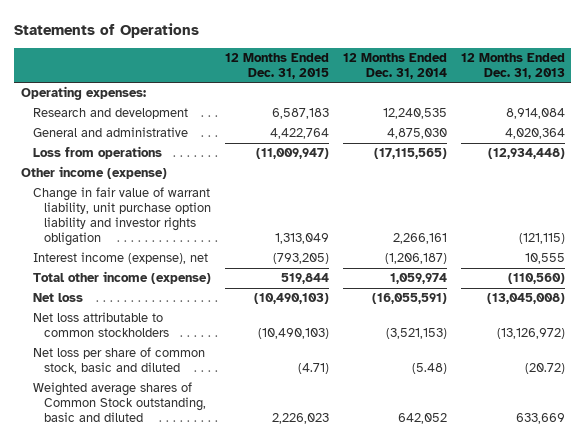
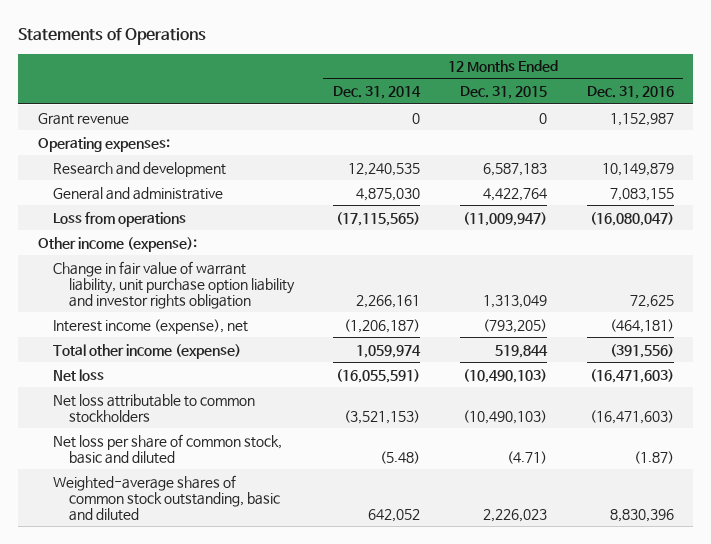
- | 12 Months Ended Dec. 31, 2015 | 12 Months Ended Dec. 31, 2014 | 12 Months Ended Dec. 31, 2013
+ | 12 Months Ended Dec. 31, 2014 | 12 Months Ended Dec. 31, 2015 | 12 Months Ended Dec. 31, 2016
+ Grant revenue | 0 | 0 | 1,152,987
- Other income (expense)
+ Other income (expense):
- Weighted average shares of Common Stock outstanding, basic and diluted | 2,226,023 | 642,052 | 633,669
+ Weighted-average shares of common stock outstanding, basic and diluted | 642,052 | 2,226,023 | 8,830,396

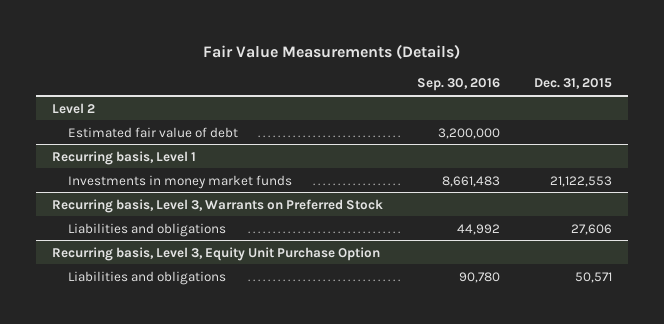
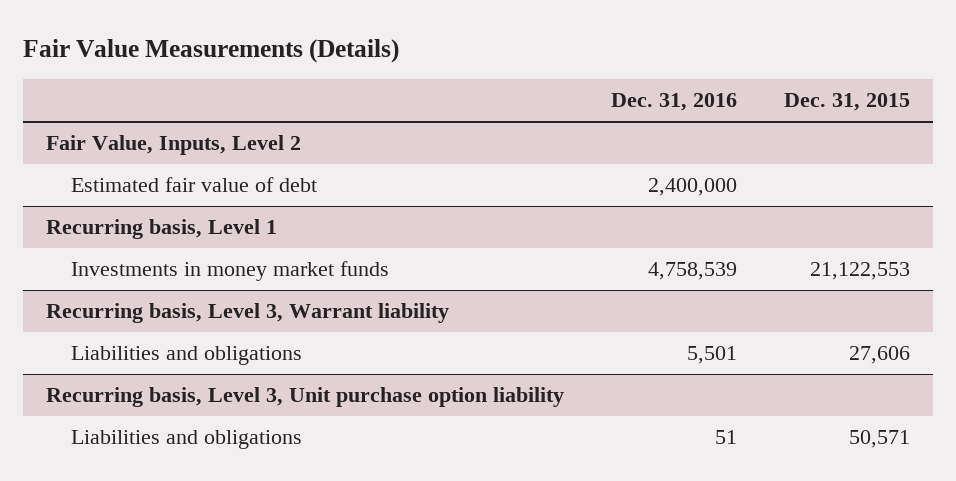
- | Sep. 30, 2016 | Dec. 31, 2015
+ | Dec. 31, 2016 | Dec. 31, 2015
- Level 2
+ Fair Value, Inputs, Level 2
- Recurring basis, Level 3, Warrants on Preferred Stock
+ Recurring basis, Level 3, Warrant liability
- Recurring basis, Level 3, Equity Unit Purchase Option
+ Recurring basis, Level 3, Unit purchase option liability

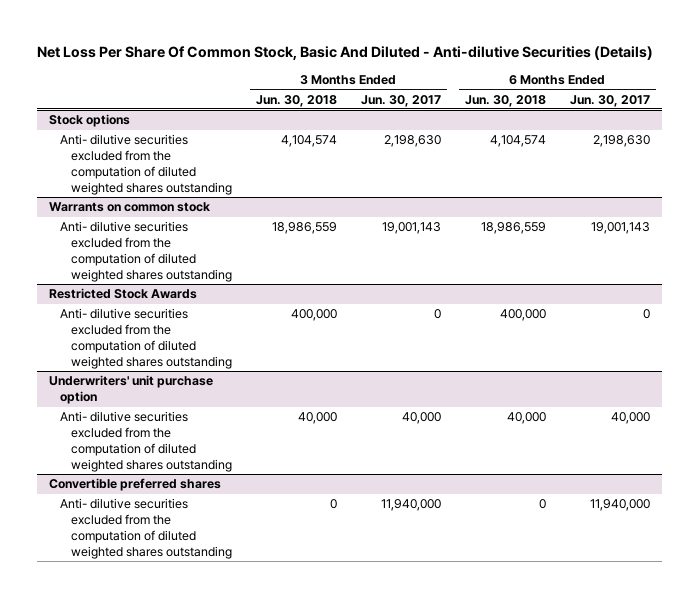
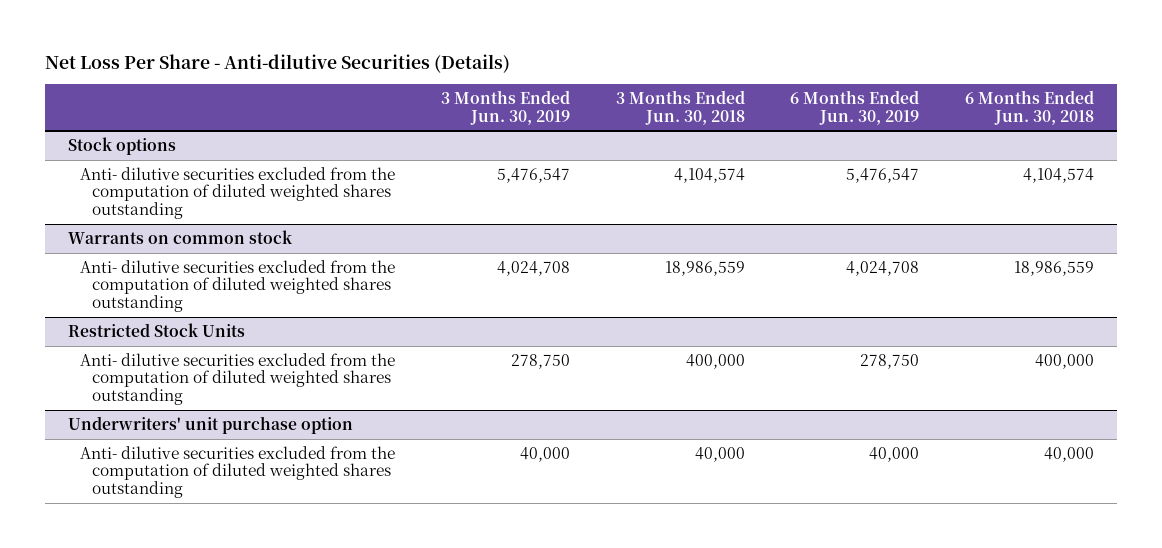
- Net Loss Per Share Of Common Stock, Basic And Diluted - Anti-dilutive Securities (Details)
+ Net Loss Per Share - Anti-dilutive Securities (Details)
- | 3 Months Ended Jun. 30, 2018 | 3 Months Ended Jun. 30, 2017 | 6 Months Ended Jun. 30, 2018 | 6 Months Ended Jun. 30, 2017
+ | 3 Months Ended Jun. 30, 2019 | 3 Months Ended Jun. 30, 2018 | 6 Months Ended Jun. 30, 2019 | 6 Months Ended Jun. 30, 2018
- Restricted Stock Awards
+ Restricted Stock Units
- Convertible preferred shares
- Anti- dilutive securities excluded from the computation of diluted weighted shares outstanding | 0 | 11,940,000 | 0 | 11,940,000

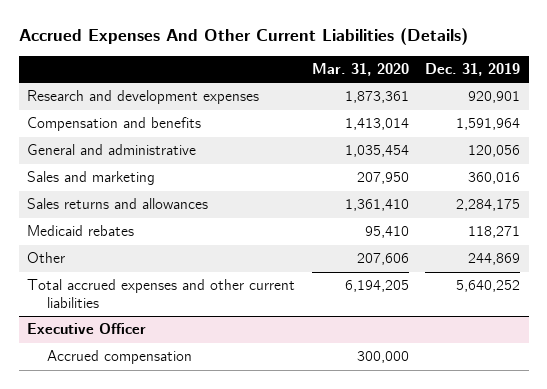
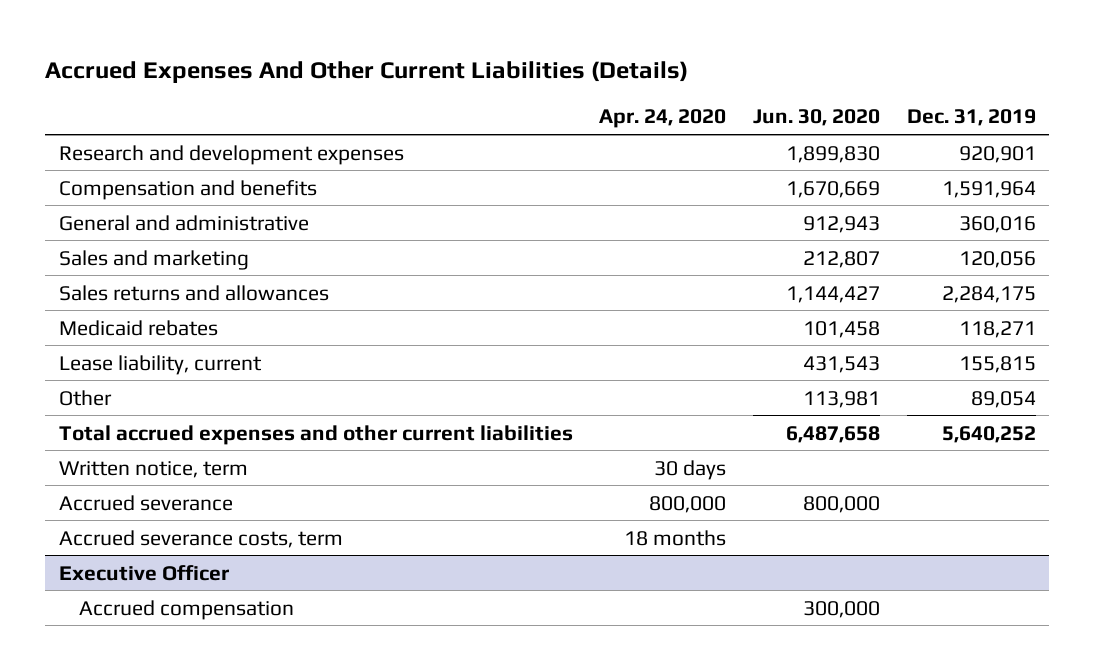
- | Mar. 31, 2020 | Dec. 31, 2019
+ | Apr. 24, 2020 | Jun. 30, 2020 | Dec. 31, 2019
- General and administrative | 1,035,454 | 120,056
- Sales and marketing | 207,950 | 360,016
+ General and administrative | | 912,943 | 360,016
+ Sales and marketing | | 212,807 | 120,056
- Other | 207,606 | 244,869
+ Lease liability, current | | 431,543 | 155,815
+ Other | | 113,981 | 89,054
+ Written notice, term | 30 days | |
+ Accrued severance | 800,000 | 800,000 |
+ Accrued severance costs, term | 18 months | |

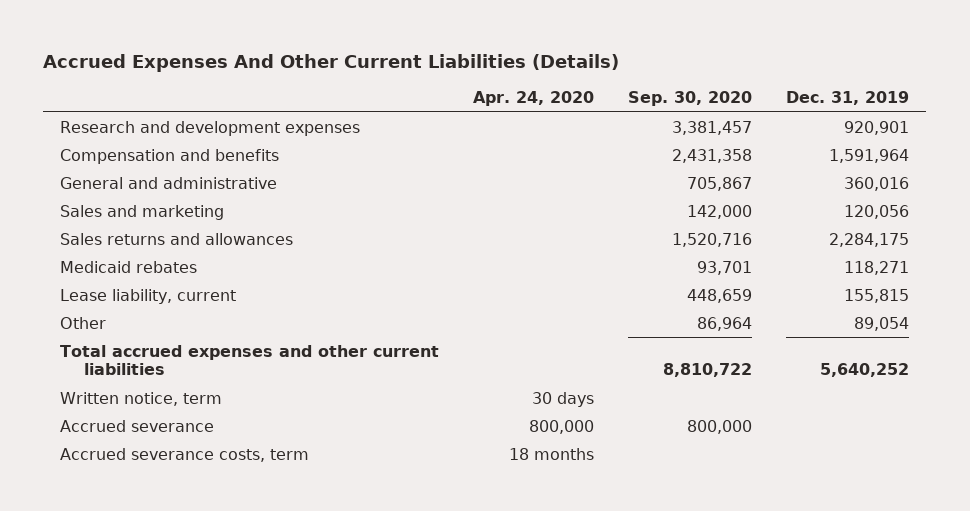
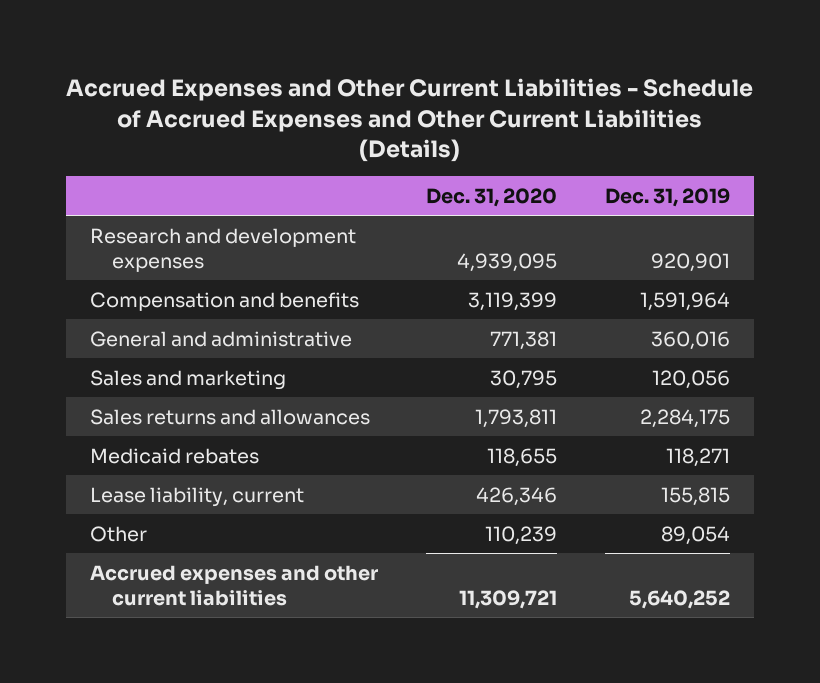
- Accrued Expenses And Other Current Liabilities (Details)
+ Accrued Expenses and Other Current Liabilities - Schedule of Accrued Expenses and Other Current Liabilities (Details)
- | Apr. 24, 2020 | Sep. 30, 2020 | Dec. 31, 2019
+ | Dec. 31, 2020 | Dec. 31, 2019
- Total accrued expenses and other current liabilities | | 8,810,722 | 5,640,252
- Written notice, term | 30 days | |
- Accrued severance | 800,000 | 800,000 |
- Accrued severance costs, term | 18 months | |
+ Accrued expenses and other current liabilities | 11,309,721 | 5,640,252

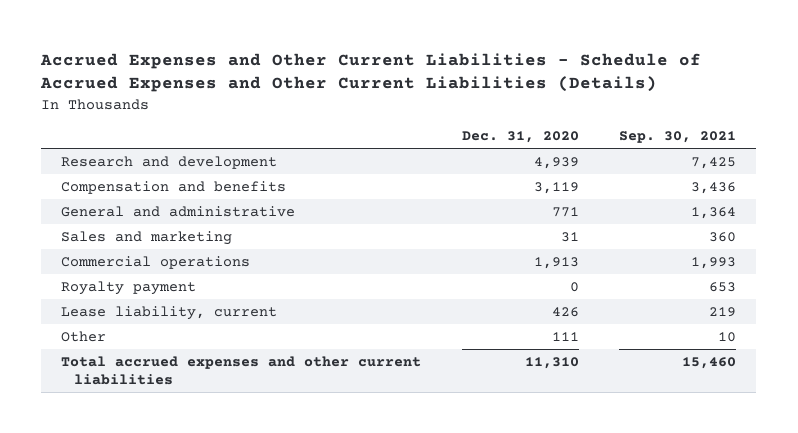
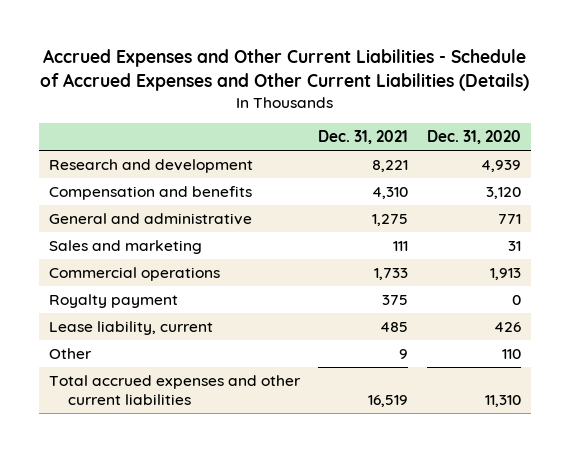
- | Dec. 31, 2020 | Sep. 30, 2021
+ | Dec. 31, 2021 | Dec. 31, 2020
- Compensation and benefits | 3,119 | 3,436
+ Compensation and benefits | 4,310 | 3,120
- Other | 111 | 10
+ Other | 9 | 110

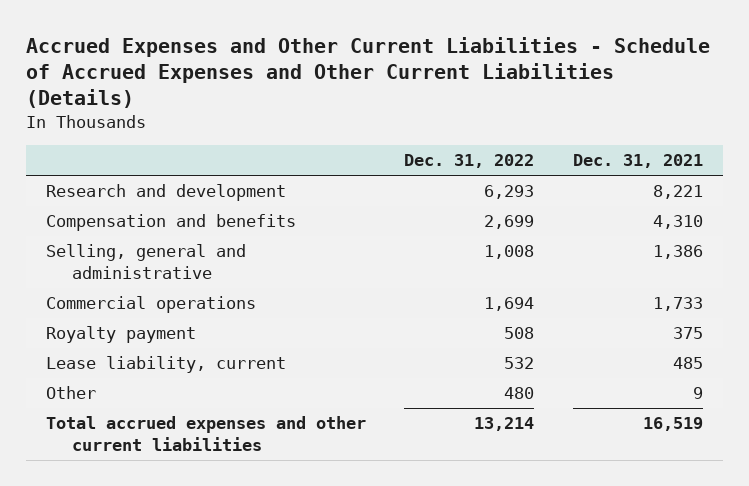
- | Dec. 31, 2021 | Dec. 31, 2020
+ | Dec. 31, 2022 | Dec. 31, 2021
- General and administrative | 1,275 | 771
- Sales and marketing | 111 | 31
+ Selling, general and administrative | 1,008 | 1,386

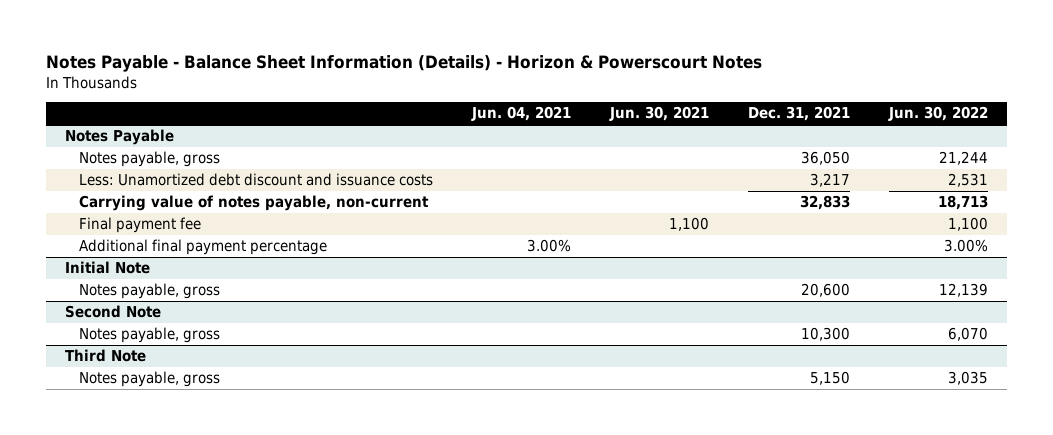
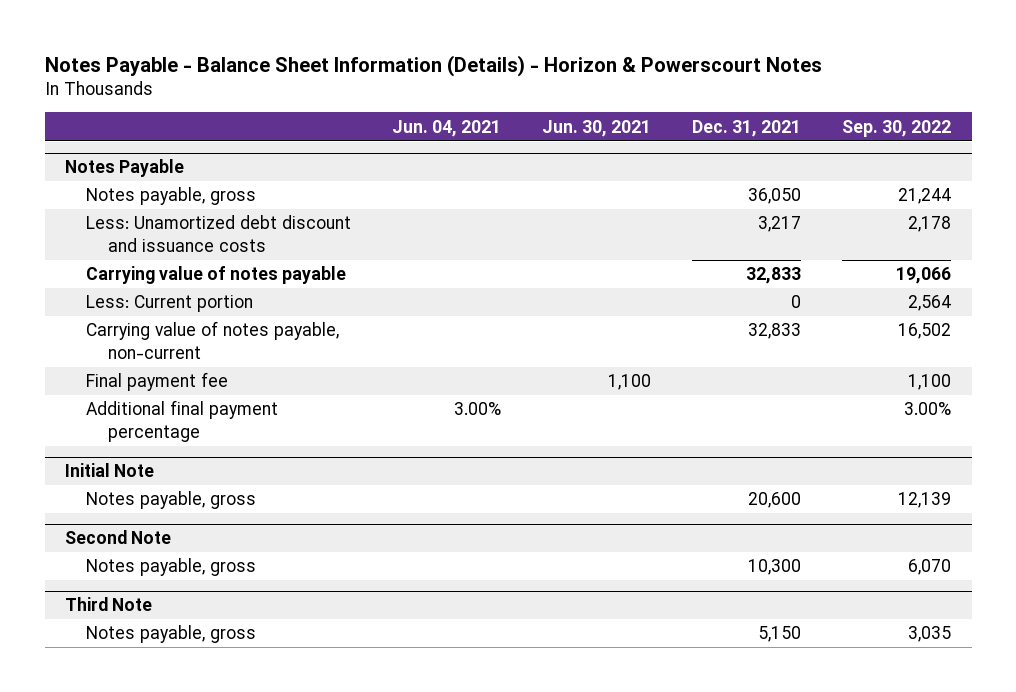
- | Jun. 04, 2021 | Jun. 30, 2021 | Dec. 31, 2021 | Jun. 30, 2022
+ | Jun. 04, 2021 | Jun. 30, 2021 | Dec. 31, 2021 | Sep. 30, 2022
@ Notes Payable
+ Carrying value of notes payable | | | 32,833 | 19,066
+ Less: Current portion | | | 0 | 2,564

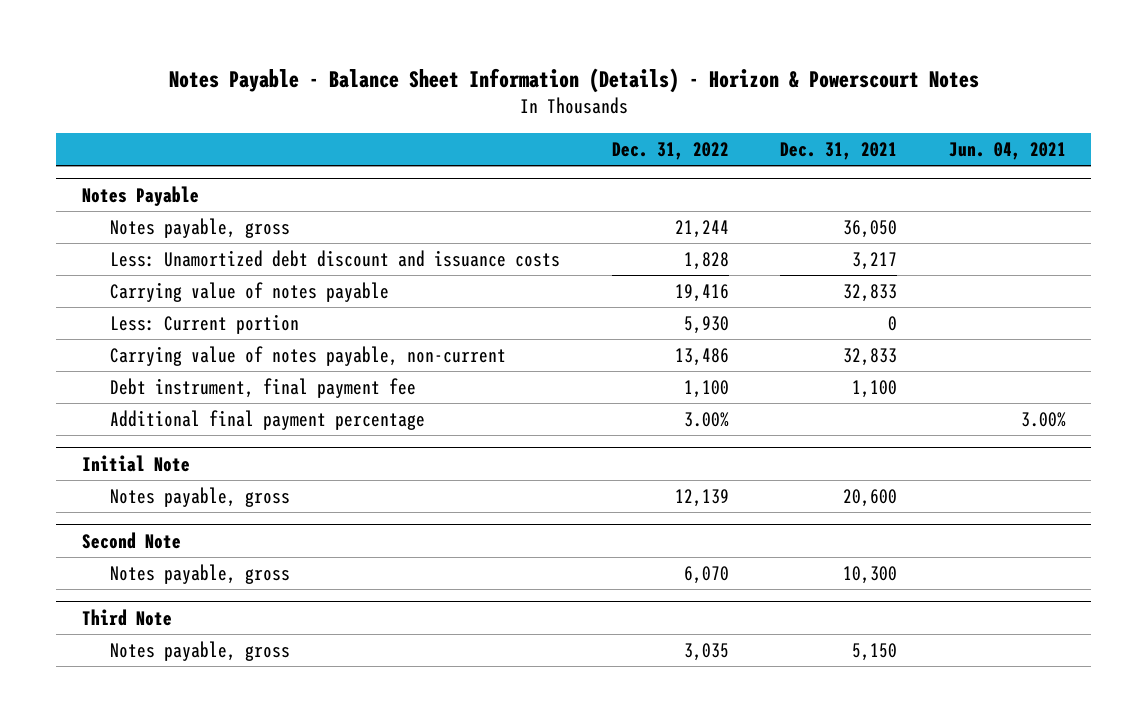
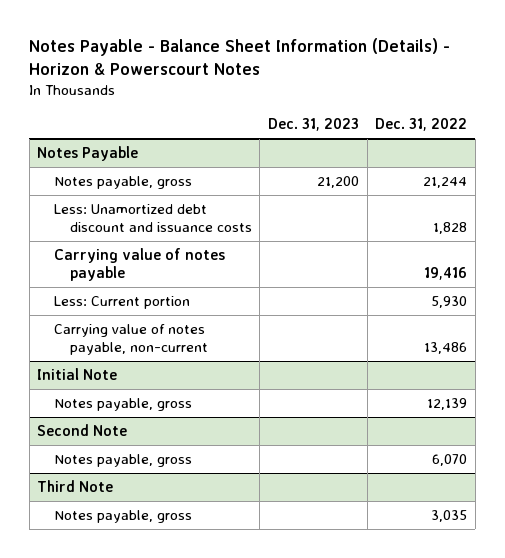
- | Dec. 31, 2022 | Dec. 31, 2021 | Jun. 04, 2021
+ | Dec. 31, 2023 | Dec. 31, 2022
@ Notes Payable
- Debt instrument, final payment fee | 1,100 | 1,100 |
- Additional final payment percentage | 3.00% | | 3.00%

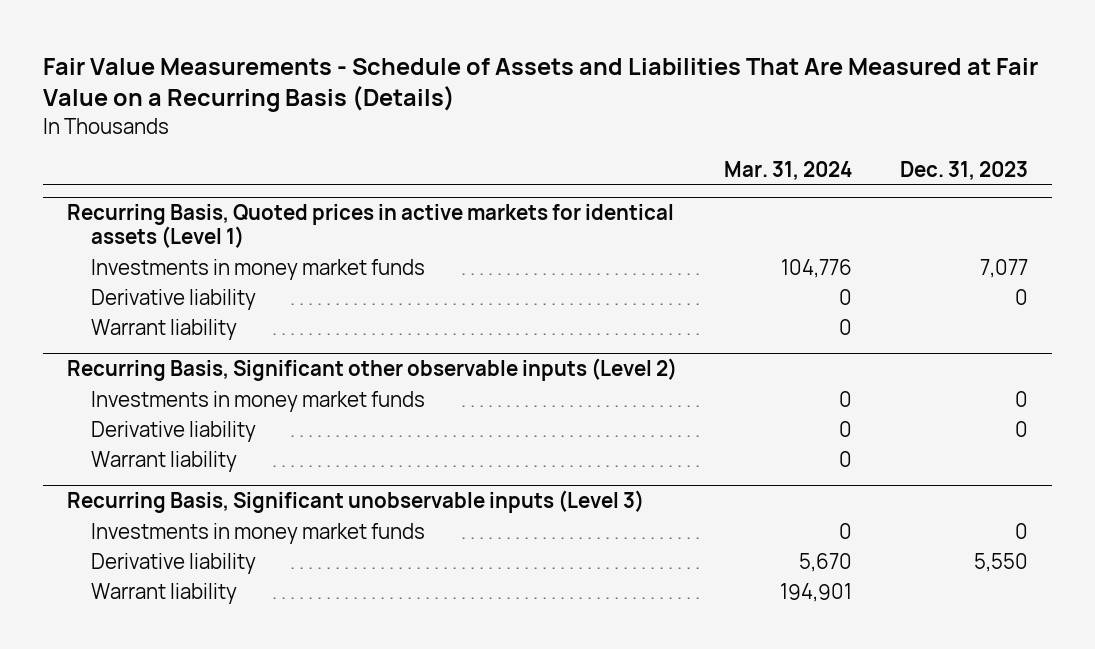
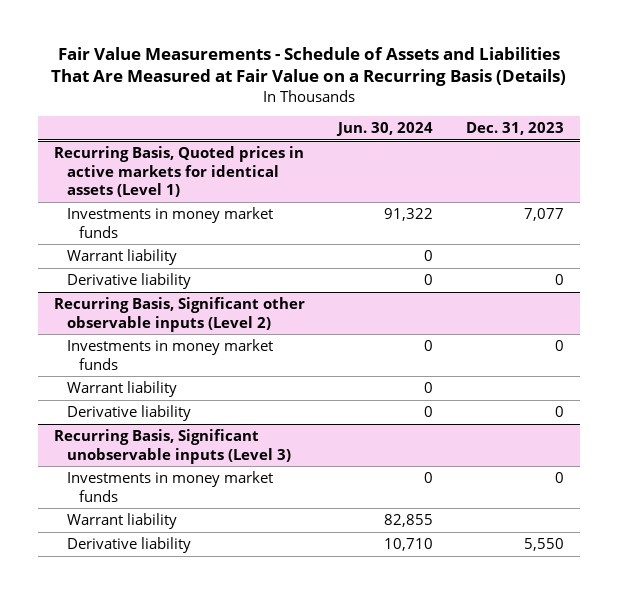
- | Mar. 31, 2024 | Dec. 31, 2023
+ | Jun. 30, 2024 | Dec. 31, 2023
@ Recurring Basis, Quoted prices in active markets for identical assets (Level 1)
moved down: Derivative liability | 0 | 0
@ Recurring Basis, Significant other observable inputs (Level 2)
moved down: Derivative liability | 0 | 0
@ Recurring Basis, Significant unobservable inputs (Level 3)
moved down: Derivative liability | 10,710 | 5,550

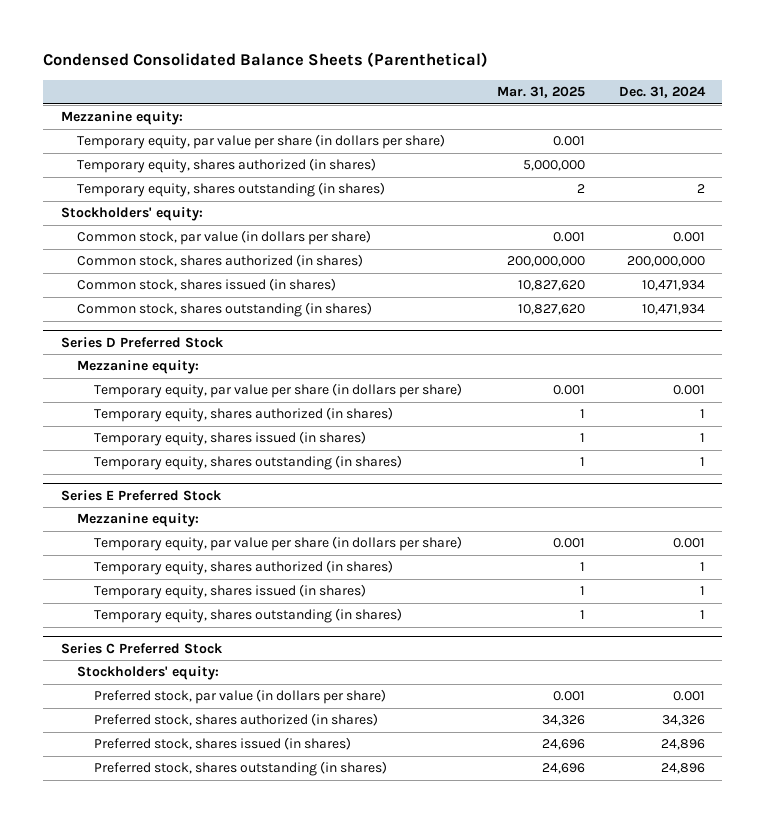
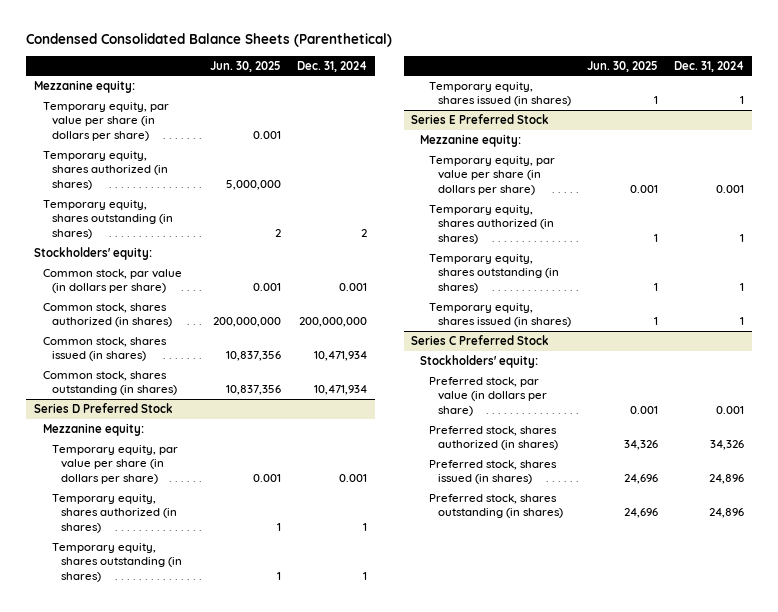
- | Mar. 31, 2025 | Dec. 31, 2024
+ | Jun. 30, 2025 | Dec. 31, 2024
@ Series D Preferred Stock
moved down: Temporary equity, shares issued (in shares) | 1 | 1
@ Series E Preferred Stock
moved down: Temporary equity, shares issued (in shares) | 1 | 1

